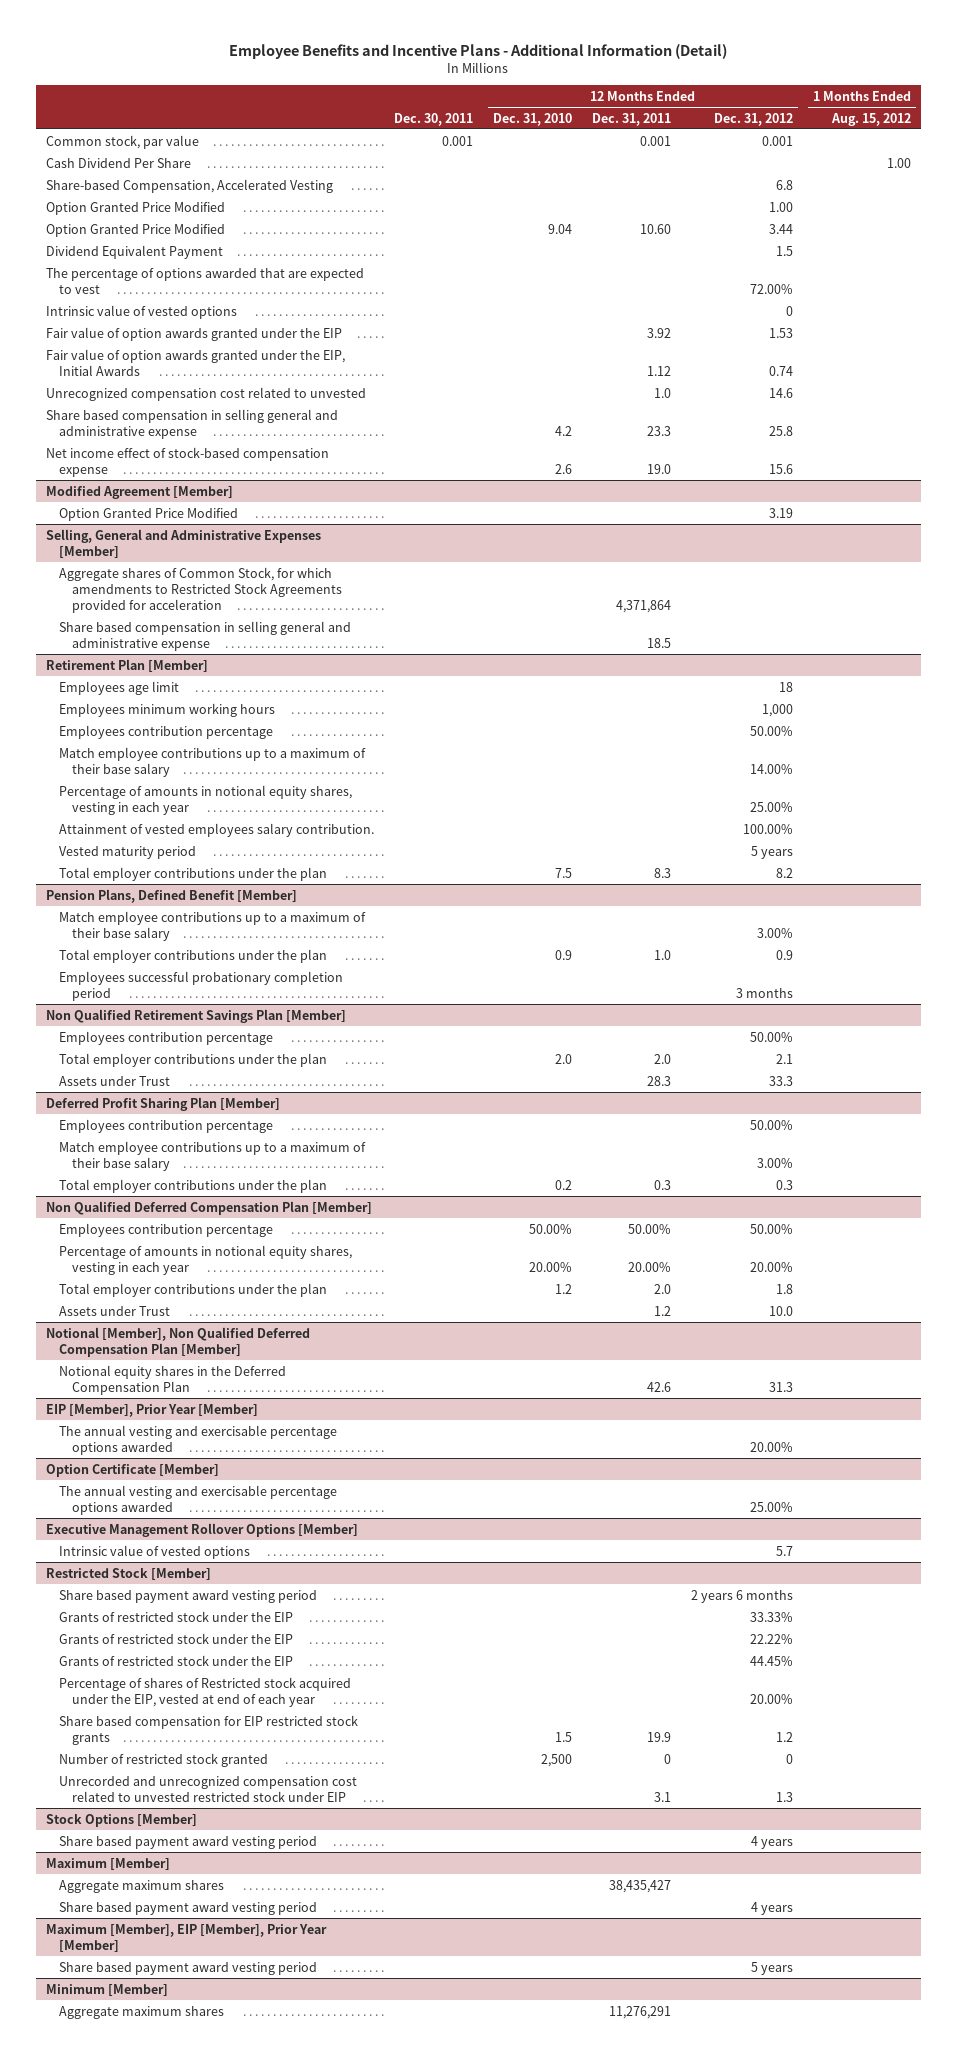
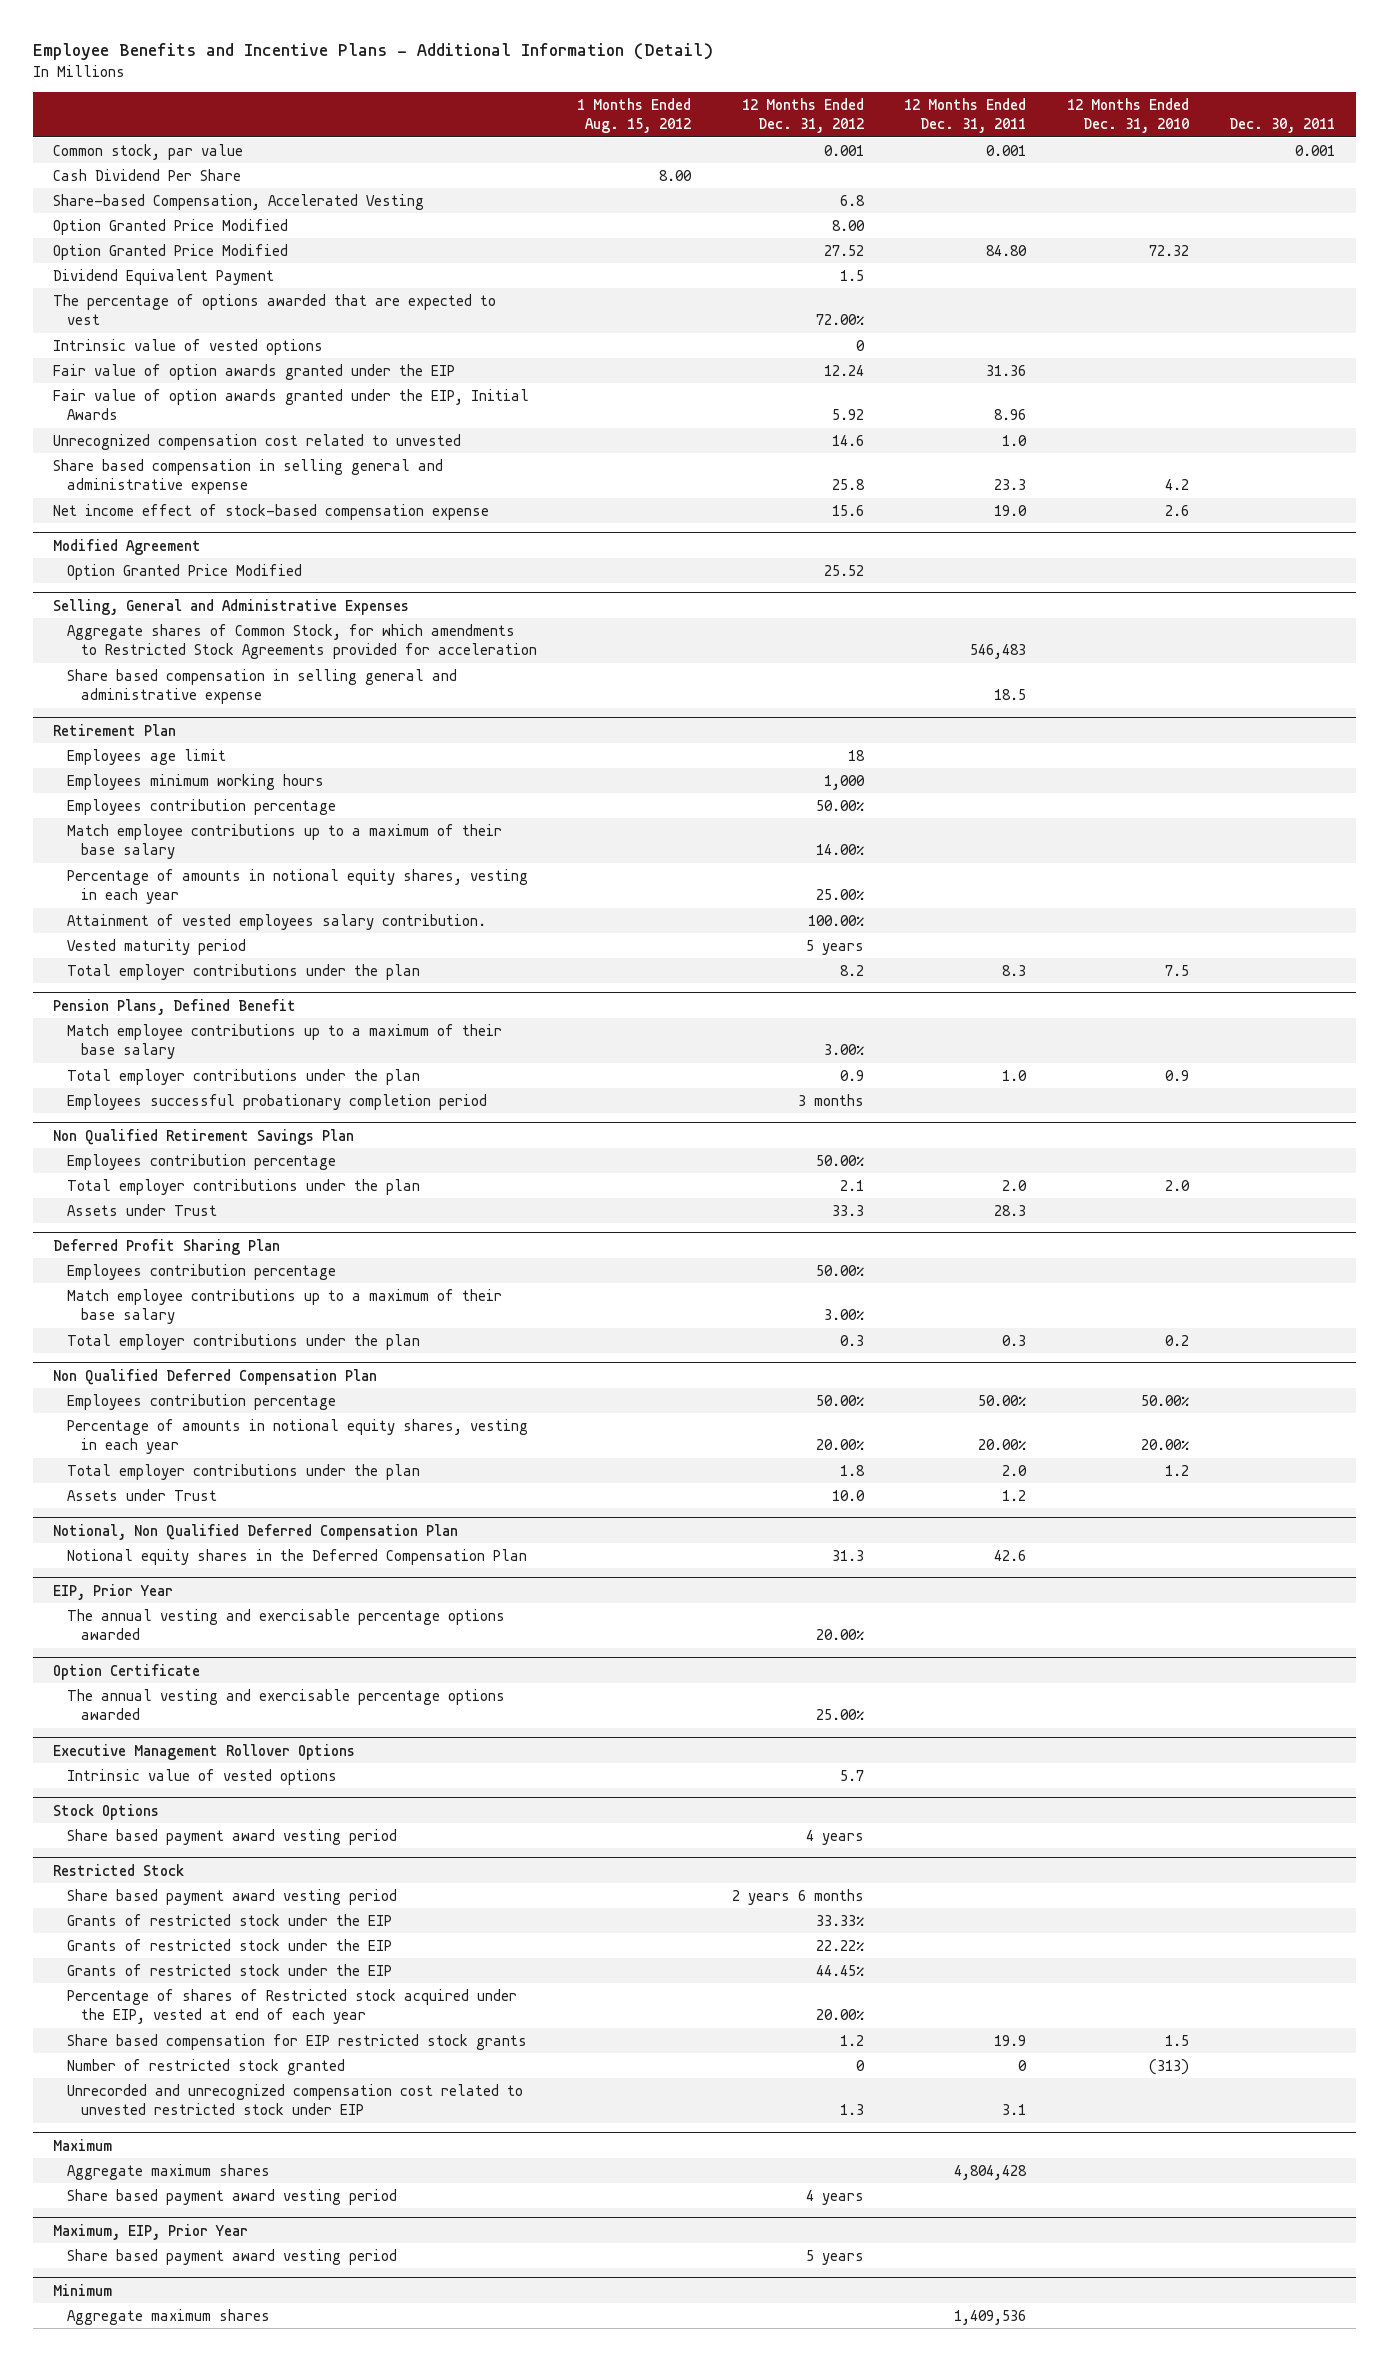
- | Dec. 30, 2011 | 12 Months Ended Dec. 31, 2010 | 12 Months Ended Dec. 31, 2011 | 12 Months Ended Dec. 31, 2012 | 1 Months Ended Aug. 15, 2012
+ | 1 Months Ended Aug. 15, 2012 | 12 Months Ended Dec. 31, 2012 | 12 Months Ended Dec. 31, 2011 | 12 Months Ended Dec. 31, 2010 | Dec. 30, 2011
- Cash Dividend Per Share | | | | | 1.00
+ Cash Dividend Per Share | 8.00 | | | |
- Option Granted Price Modified | | | | 1.00 |
- Option Granted Price Modified | | 9.04 | 10.60 | 3.44 |
+ Option Granted Price Modified | | 8.00 | | |
+ Option Granted Price Modified | | 27.52 | 84.80 | 72.32 |
- Fair value of option awards granted under the EIP | | | 3.92 | 1.53 |
- Fair value of option awards granted under the EIP, Initial Awards | | | 1.12 | 0.74 |
+ Fair value of option awards granted under the EIP | | 12.24 | 31.36 | |
+ Fair value of option awards granted under the EIP, Initial Awards | | 5.92 | 8.96 | |
- Modified Agreement [Member]
- Option Granted Price Modified | | | | 3.19 |
- Selling, General and Administrative Expenses [Member]
- Aggregate shares of Common Stock, for which amendments to Restricted Stock Agreements provided for acceleration | | | 4,371,864 | |
+ Modified Agreement
+ Option Granted Price Modified | | 25.52 | | |
+ Selling, General and Administrative Expenses
+ Aggregate shares of Common Stock, for which amendments to Restricted Stock Agreements provided for acceleration | | | 546,483 | |
- Retirement Plan [Member]
+ Retirement Plan
- Pension Plans, Defined Benefit [Member]
+ Pension Plans, Defined Benefit
- Non Qualified Retirement Savings Plan [Member]
+ Non Qualified Retirement Savings Plan
- Deferred Profit Sharing Plan [Member]
+ Deferred Profit Sharing Plan
- Non Qualified Deferred Compensation Plan [Member]
+ Non Qualified Deferred Compensation Plan
- Notional [Member], Non Qualified Deferred Compensation Plan [Member]
+ Notional, Non Qualified Deferred Compensation Plan
- EIP [Member], Prior Year [Member]
+ EIP, Prior Year
- Option Certificate [Member]
+ Option Certificate
- Executive Management Rollover Options [Member]
+ Executive Management Rollover Options
- Restricted Stock [Member]
+ Stock Options
+ Share based payment award vesting period | | 4 years | | |
+ Restricted Stock
- Number of restricted stock granted | | 2,500 | 0 | 0 |
+ Number of restricted stock granted | | 0 | 0 | (313) |
- Stock Options [Member]
- Share based payment award vesting period | | | | 4 years |
- Maximum [Member]
- Aggregate maximum shares | | | 38,435,427 | |
+ Maximum
+ Aggregate maximum shares | | | 4,804,428 | |
- Maximum [Member], EIP [Member], Prior Year [Member]
+ Maximum, EIP, Prior Year
- Minimum [Member]
- Aggregate maximum shares | | | 11,276,291 | |
+ Minimum
+ Aggregate maximum shares | | | 1,409,536 | |

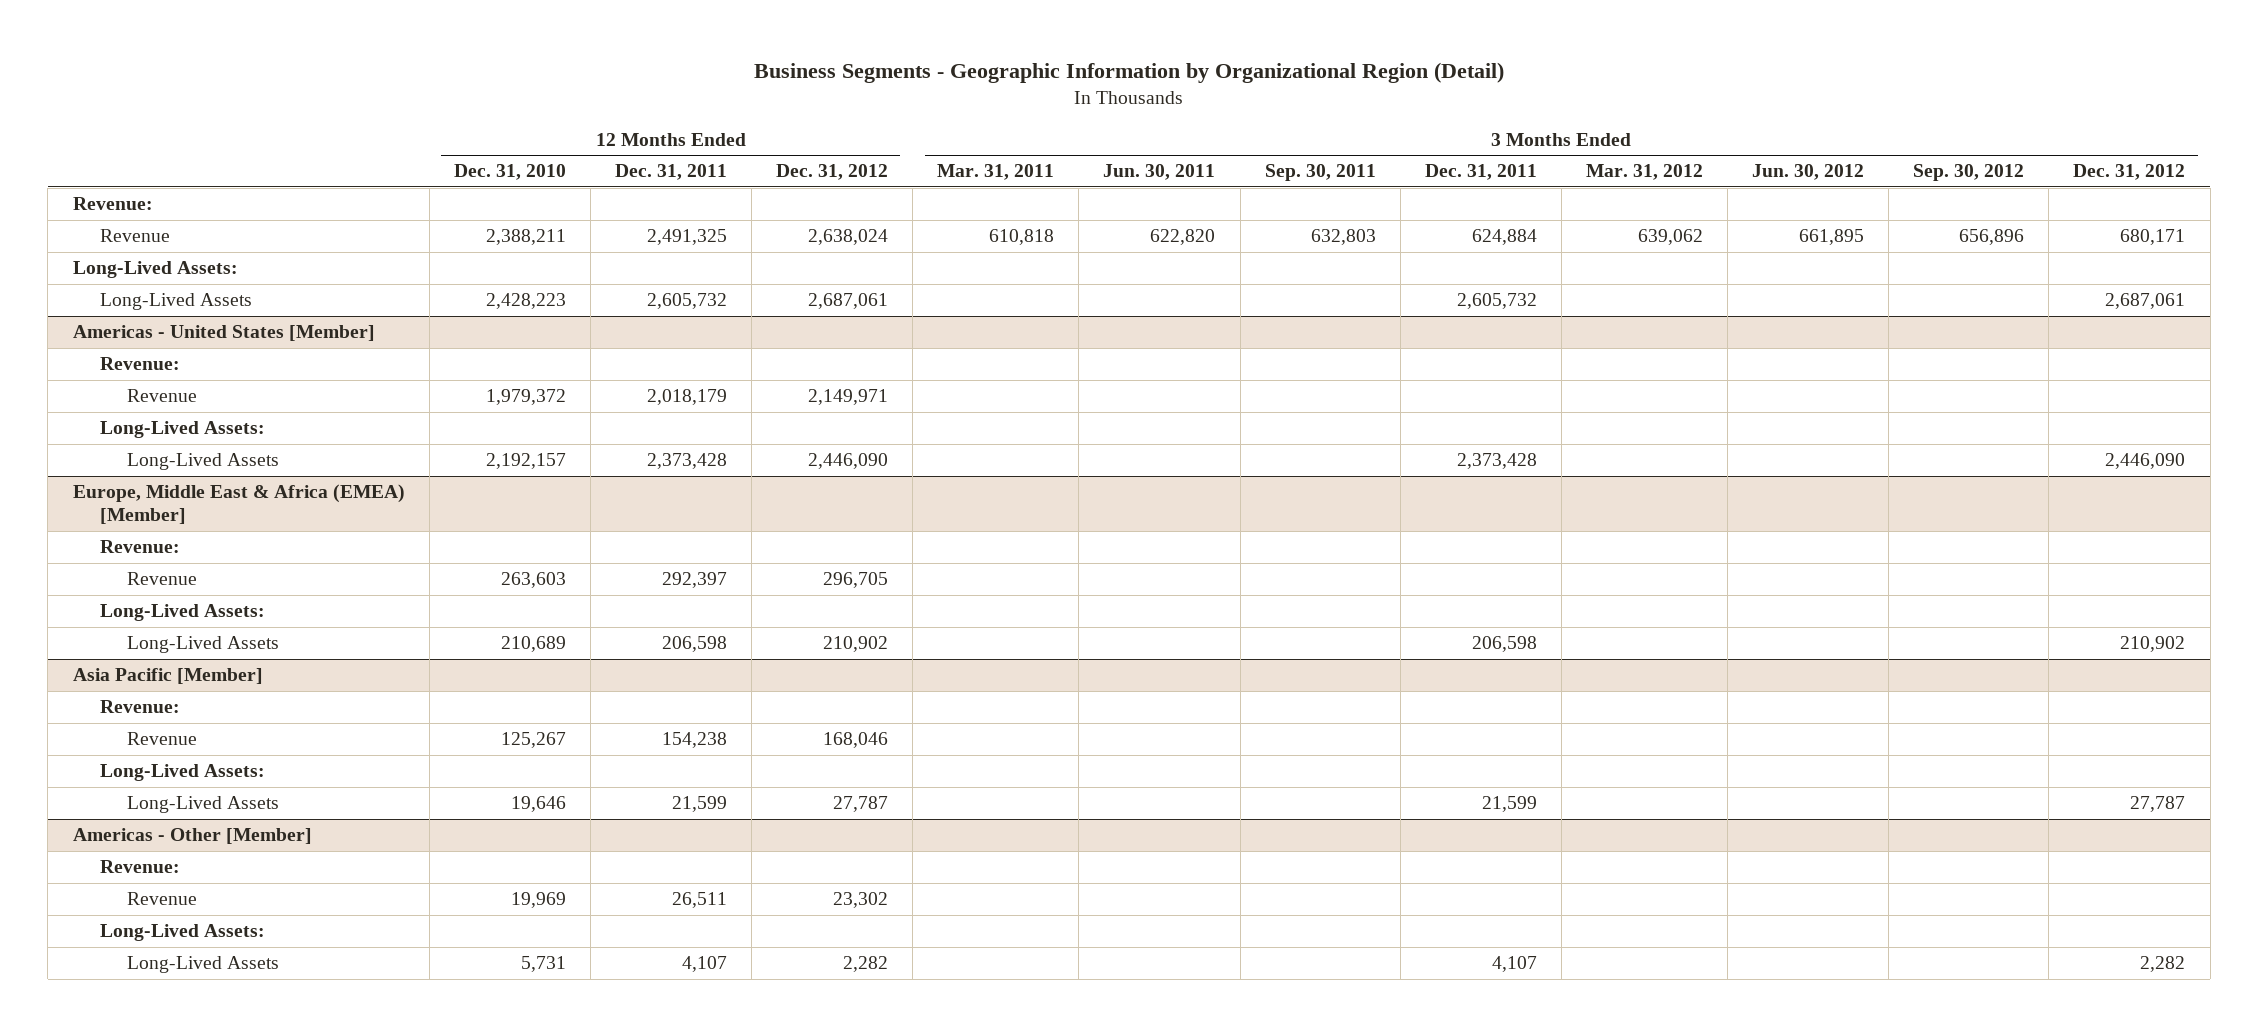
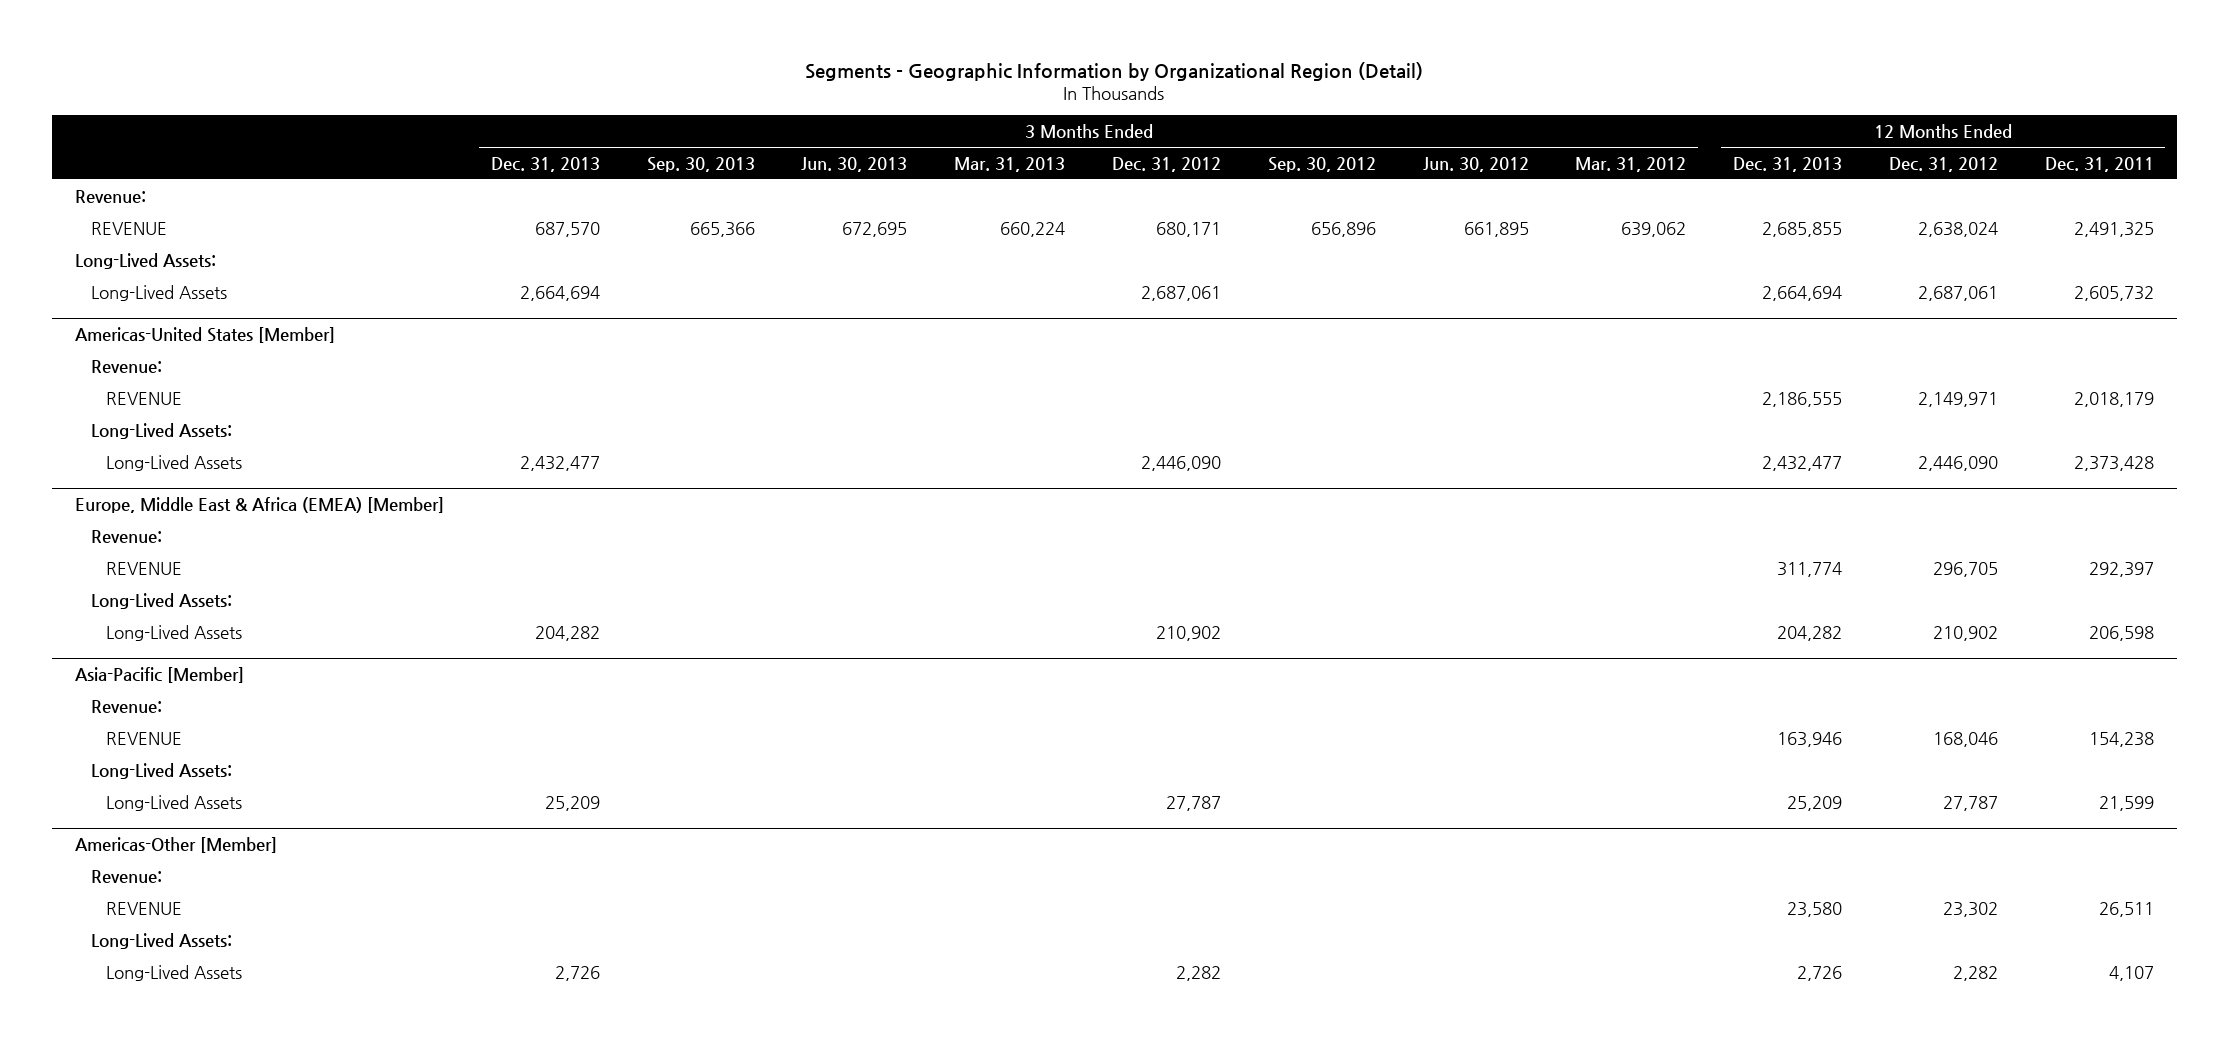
- Business Segments - Geographic Information by Organizational Region (Detail)
+ Segments - Geographic Information by Organizational Region (Detail)
- | 12 Months Ended Dec. 31, 2010 | 12 Months Ended Dec. 31, 2011 | 12 Months Ended Dec. 31, 2012 | 3 Months Ended Mar. 31, 2011 | 3 Months Ended Jun. 30, 2011 | 3 Months Ended Sep. 30, 2011 | 3 Months Ended Dec. 31, 2011 | 3 Months Ended Mar. 31, 2012 | 3 Months Ended Jun. 30, 2012 | 3 Months Ended Sep. 30, 2012 | 3 Months Ended Dec. 31, 2012
+ | 3 Months Ended Dec. 31, 2013 | 3 Months Ended Sep. 30, 2013 | 3 Months Ended Jun. 30, 2013 | 3 Months Ended Mar. 31, 2013 | 3 Months Ended Dec. 31, 2012 | 3 Months Ended Sep. 30, 2012 | 3 Months Ended Jun. 30, 2012 | 3 Months Ended Mar. 31, 2012 | 12 Months Ended Dec. 31, 2013 | 12 Months Ended Dec. 31, 2012 | 12 Months Ended Dec. 31, 2011
- Revenue | 2,388,211 | 2,491,325 | 2,638,024 | 610,818 | 622,820 | 632,803 | 624,884 | 639,062 | 661,895 | 656,896 | 680,171
+ REVENUE | 687,570 | 665,366 | 672,695 | 660,224 | 680,171 | 656,896 | 661,895 | 639,062 | 2,685,855 | 2,638,024 | 2,491,325
- Americas - United States [Member]
+ Americas-United States [Member]
- Revenue | 1,979,372 | 2,018,179 | 2,149,971 | | | | | | | |
+ REVENUE | | | | | | | | | 2,186,555 | 2,149,971 | 2,018,179
@ Europe, Middle East & Africa (EMEA) [Member]
- Revenue | 263,603 | 292,397 | 296,705 | | | | | | | |
+ REVENUE | | | | | | | | | 311,774 | 296,705 | 292,397
- Asia Pacific [Member]
+ Asia-Pacific [Member]
- Revenue | 125,267 | 154,238 | 168,046 | | | | | | | |
+ REVENUE | | | | | | | | | 163,946 | 168,046 | 154,238
- Americas - Other [Member]
+ Americas-Other [Member]
- Revenue | 19,969 | 26,511 | 23,302 | | | | | | | |
+ REVENUE | | | | | | | | | 23,580 | 23,302 | 26,511

